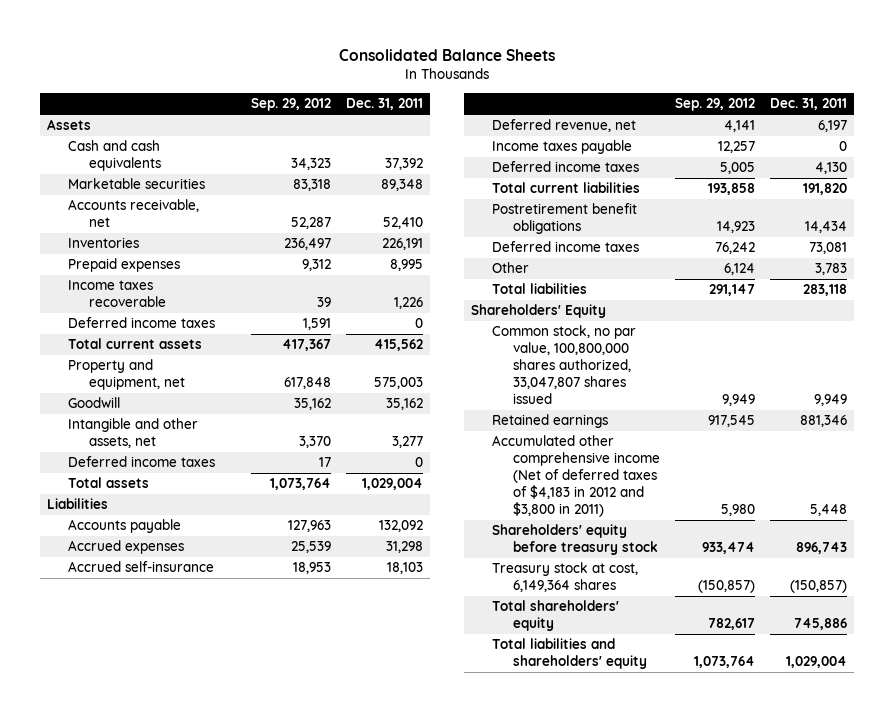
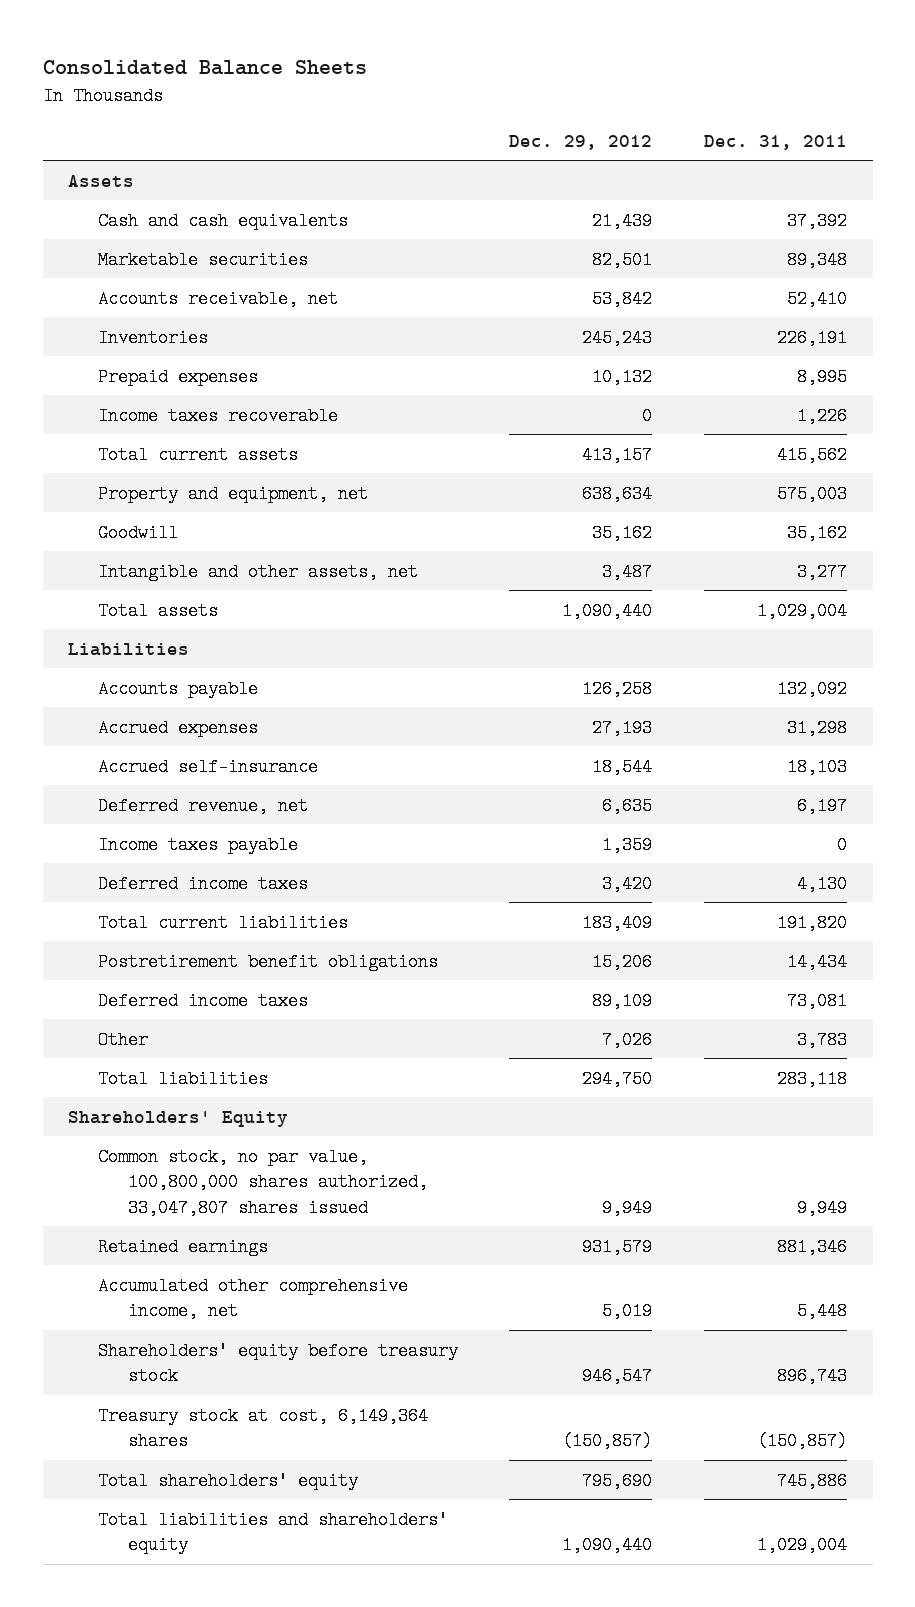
- | Sep. 29, 2012 | Dec. 31, 2011
+ | Dec. 29, 2012 | Dec. 31, 2011
- Deferred income taxes | 1,591 | 0
- Deferred income taxes | 17 | 0
- Accumulated other comprehensive income (Net of deferred taxes of $4,183 in 2012 and $3,800 in 2011) | 5,980 | 5,448
+ Accumulated other comprehensive income, net | 5,019 | 5,448

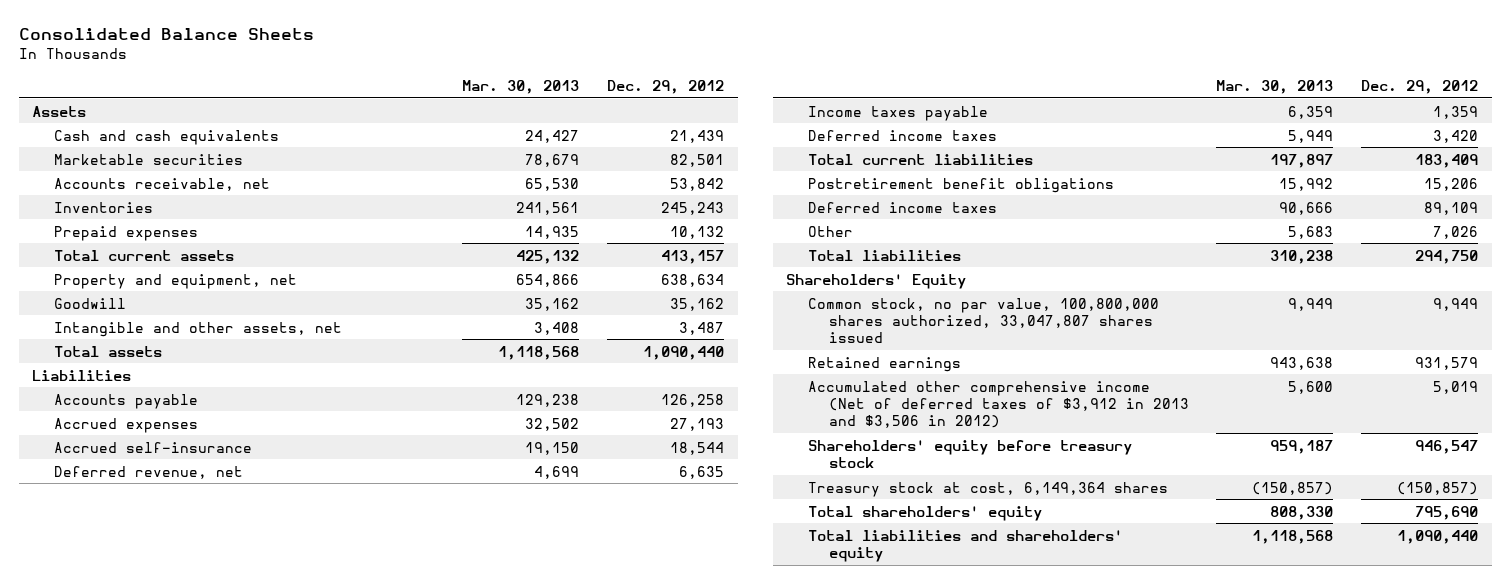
- | Dec. 29, 2012 | Dec. 31, 2011
+ | Mar. 30, 2013 | Dec. 29, 2012
- Income taxes recoverable | 0 | 1,226
- Accumulated other comprehensive income, net | 5,019 | 5,448
+ Accumulated other comprehensive income (Net of deferred taxes of $3,912 in 2013 and $3,506 in 2012) | 5,600 | 5,019

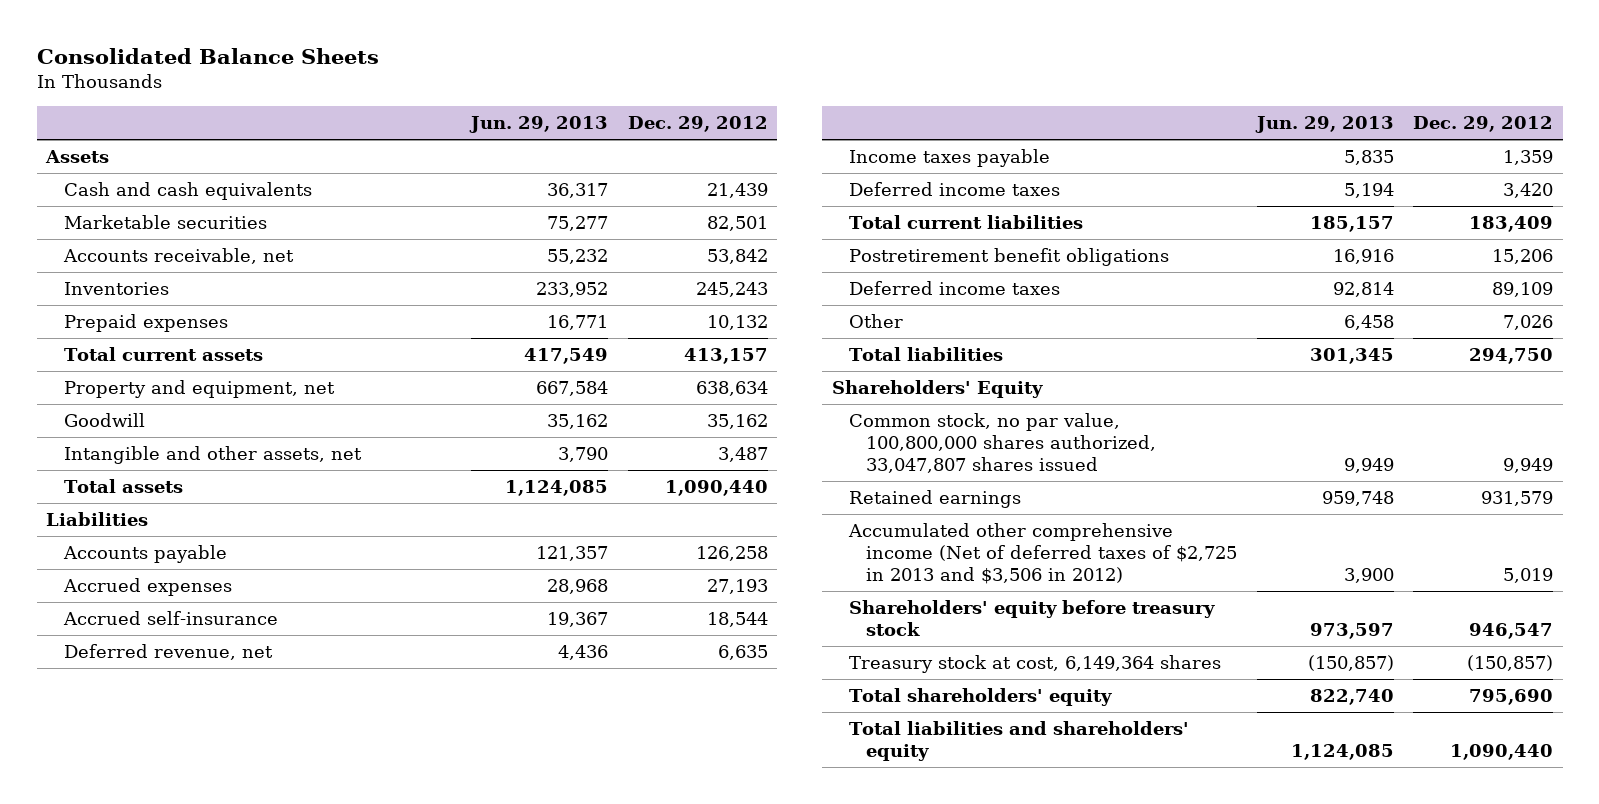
- | Mar. 30, 2013 | Dec. 29, 2012
+ | Jun. 29, 2013 | Dec. 29, 2012
- Accumulated other comprehensive income (Net of deferred taxes of $3,912 in 2013 and $3,506 in 2012) | 5,600 | 5,019
+ Accumulated other comprehensive income (Net of deferred taxes of $2,725 in 2013 and $3,506 in 2012) | 3,900 | 5,019

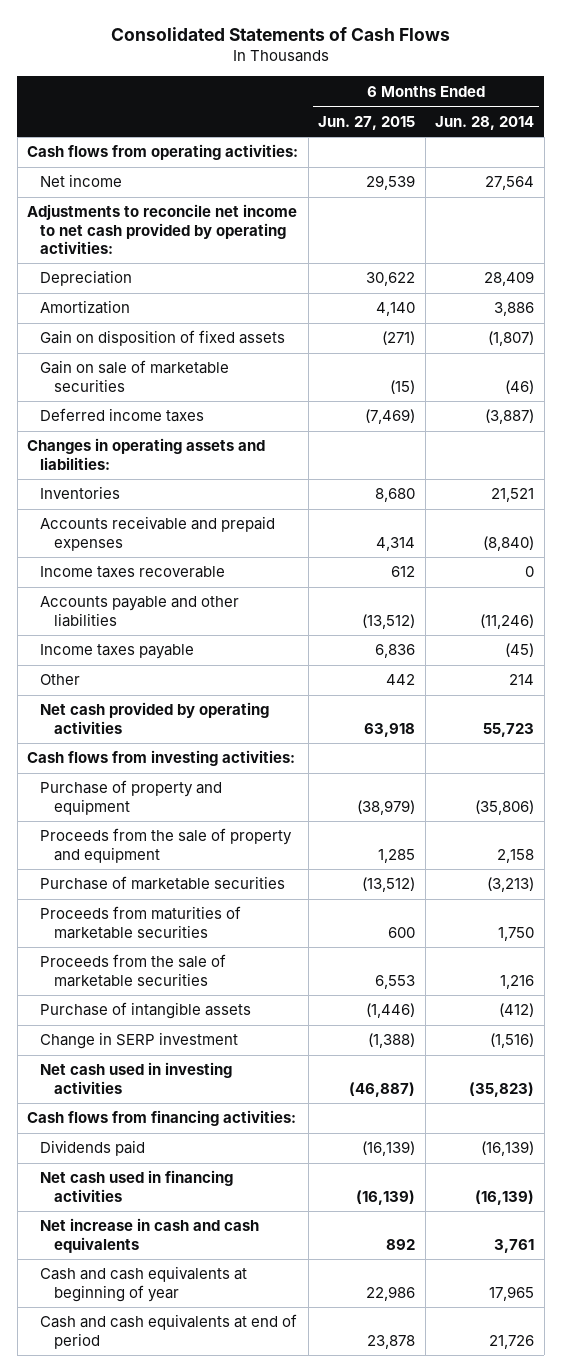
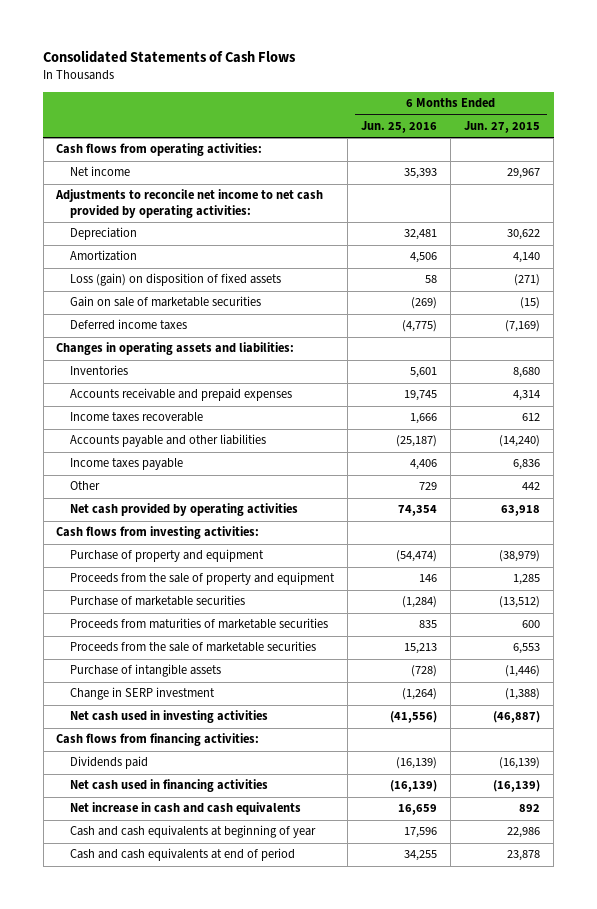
- | 6 Months Ended Jun. 27, 2015 | 6 Months Ended Jun. 28, 2014
+ | 6 Months Ended Jun. 25, 2016 | 6 Months Ended Jun. 27, 2015
- Net income | 29,539 | 27,564
+ Net income | 35,393 | 29,967
- Gain on disposition of fixed assets | (271) | (1,807)
+ Loss (gain) on disposition of fixed assets | 58 | (271)
- Deferred income taxes | (7,469) | (3,887)
+ Deferred income taxes | (4,775) | (7,169)
- Accounts payable and other liabilities | (13,512) | (11,246)
+ Accounts payable and other liabilities | (25,187) | (14,240)

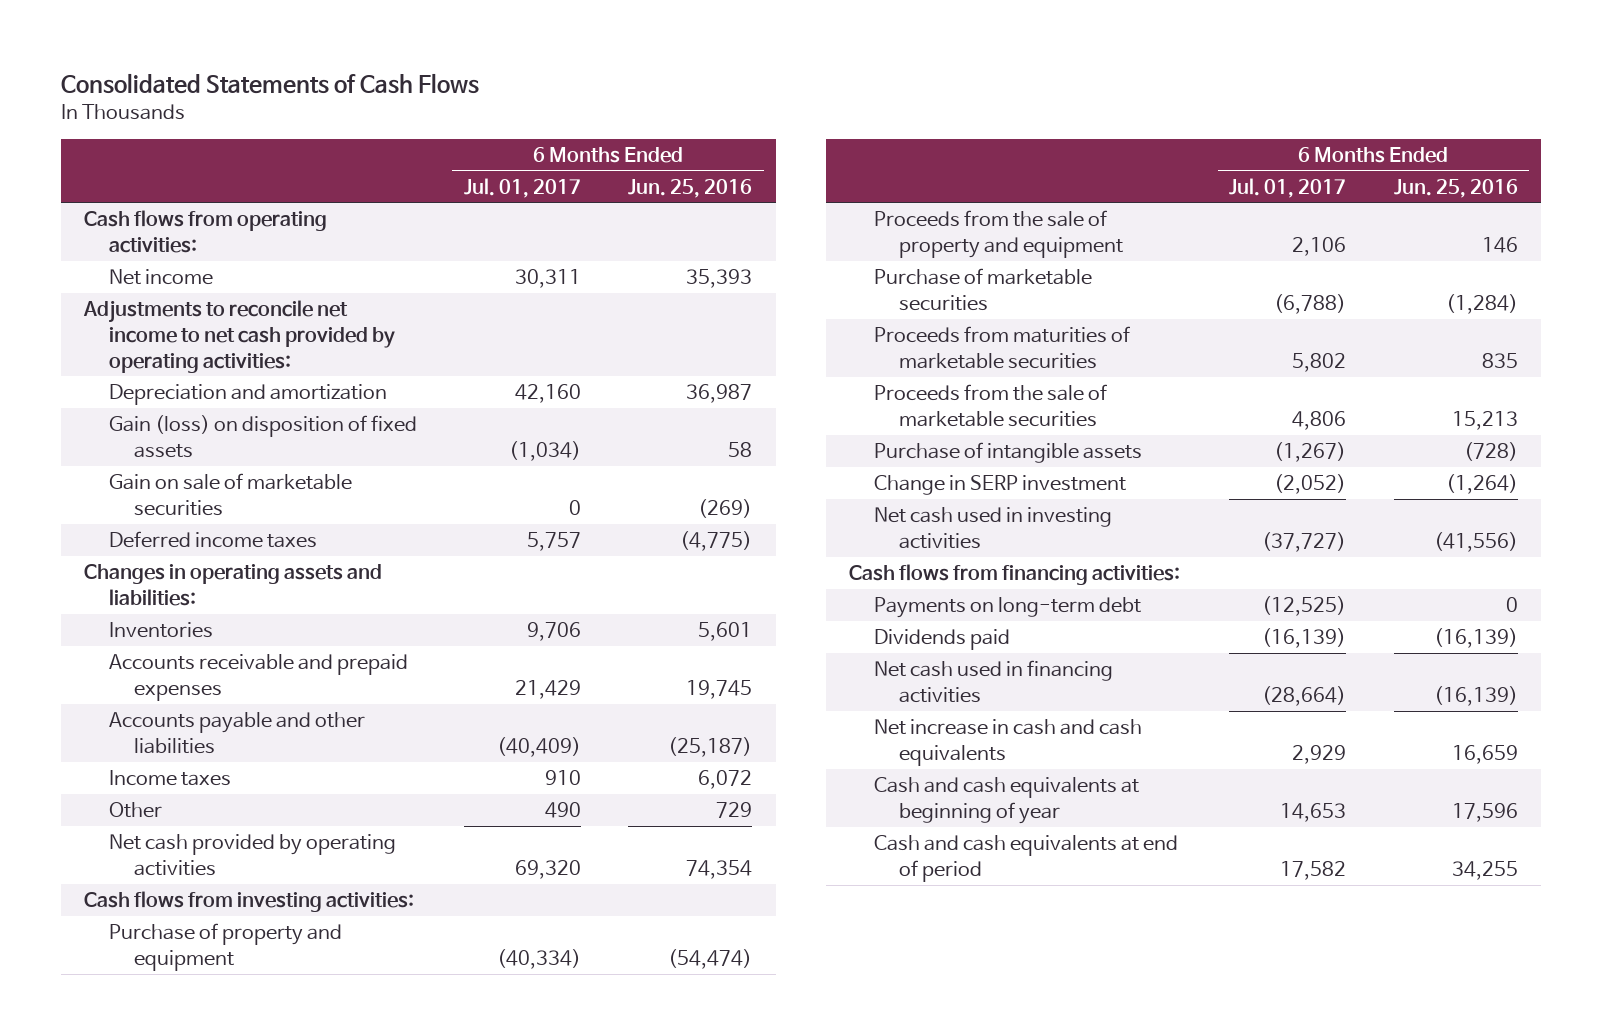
- | 6 Months Ended Jun. 25, 2016 | 6 Months Ended Jun. 27, 2015
+ | 6 Months Ended Jul. 01, 2017 | 6 Months Ended Jun. 25, 2016
- Depreciation | 32,481 | 30,622
- Amortization | 4,506 | 4,140
- Loss (gain) on disposition of fixed assets | 58 | (271)
+ Depreciation and amortization | 42,160 | 36,987
+ Gain (loss) on disposition of fixed assets | (1,034) | 58
- Income taxes recoverable | 1,666 | 612
- Income taxes payable | 4,406 | 6,836
+ Income taxes | 910 | 6,072
+ Payments on long-term debt | (12,525) | 0

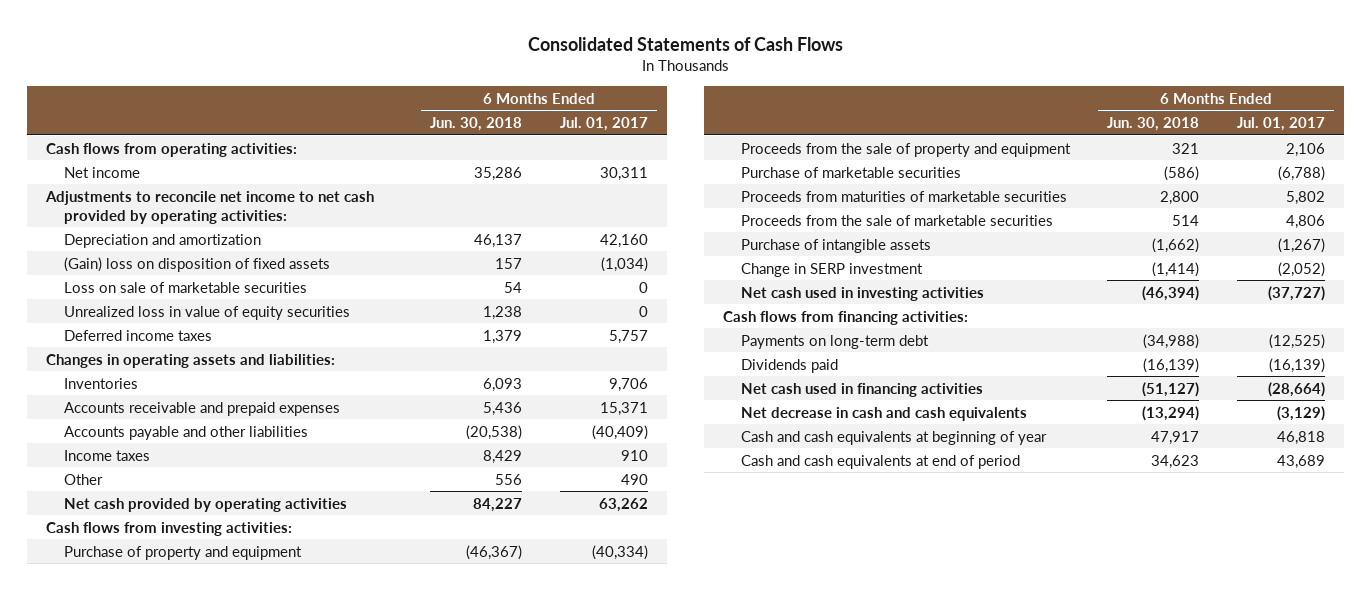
- | 6 Months Ended Jul. 01, 2017 | 6 Months Ended Jun. 25, 2016
+ | 6 Months Ended Jun. 30, 2018 | 6 Months Ended Jul. 01, 2017
- Gain (loss) on disposition of fixed assets | (1,034) | 58
- Gain on sale of marketable securities | 0 | (269)
+ (Gain) loss on disposition of fixed assets | 157 | (1,034)
+ Loss on sale of marketable securities | 54 | 0
+ Unrealized loss in value of equity securities | 1,238 | 0
- Accounts receivable and prepaid expenses | 21,429 | 19,745
+ Accounts receivable and prepaid expenses | 5,436 | 15,371
- Net cash provided by operating activities | 69,320 | 74,354
+ Net cash provided by operating activities | 84,227 | 63,262
- Net increase in cash and cash equivalents | 2,929 | 16,659
- Cash and cash equivalents at beginning of year | 14,653 | 17,596
- Cash and cash equivalents at end of period | 17,582 | 34,255
+ Net decrease in cash and cash equivalents | (13,294) | (3,129)
+ Cash and cash equivalents at beginning of year | 47,917 | 46,818
+ Cash and cash equivalents at end of period | 34,623 | 43,689

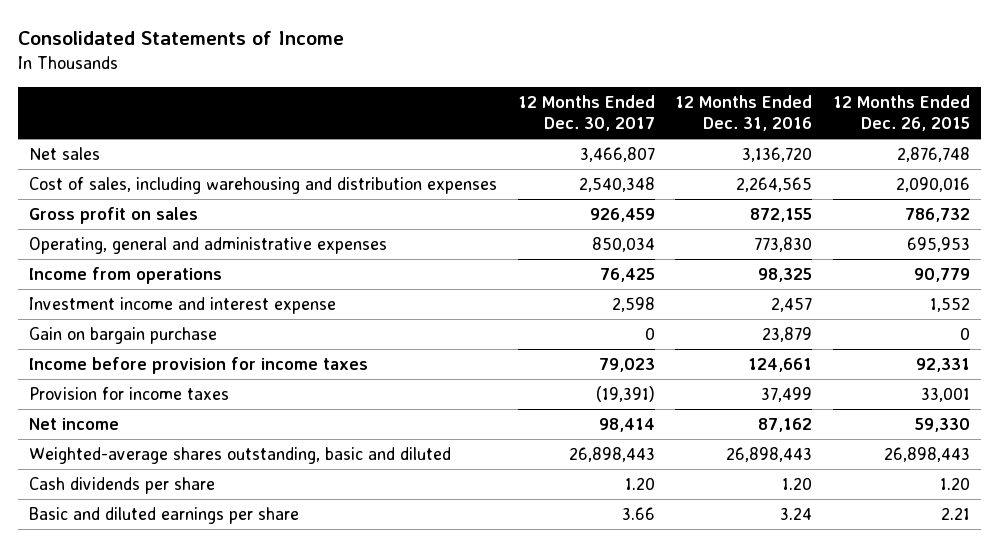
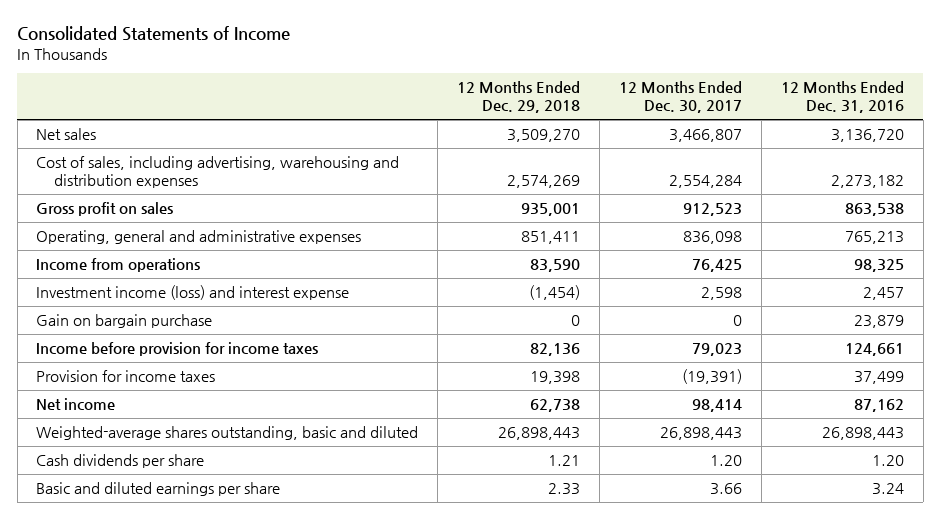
- | 12 Months Ended Dec. 30, 2017 | 12 Months Ended Dec. 31, 2016 | 12 Months Ended Dec. 26, 2015
+ | 12 Months Ended Dec. 29, 2018 | 12 Months Ended Dec. 30, 2017 | 12 Months Ended Dec. 31, 2016
- Cost of sales, including warehousing and distribution expenses | 2,540,348 | 2,264,565 | 2,090,016
- Gross profit on sales | 926,459 | 872,155 | 786,732
- Operating, general and administrative expenses | 850,034 | 773,830 | 695,953
+ Cost of sales, including advertising, warehousing and distribution expenses | 2,574,269 | 2,554,284 | 2,273,182
+ Gross profit on sales | 935,001 | 912,523 | 863,538
+ Operating, general and administrative expenses | 851,411 | 836,098 | 765,213
- Investment income and interest expense | 2,598 | 2,457 | 1,552
+ Investment income (loss) and interest expense | (1,454) | 2,598 | 2,457

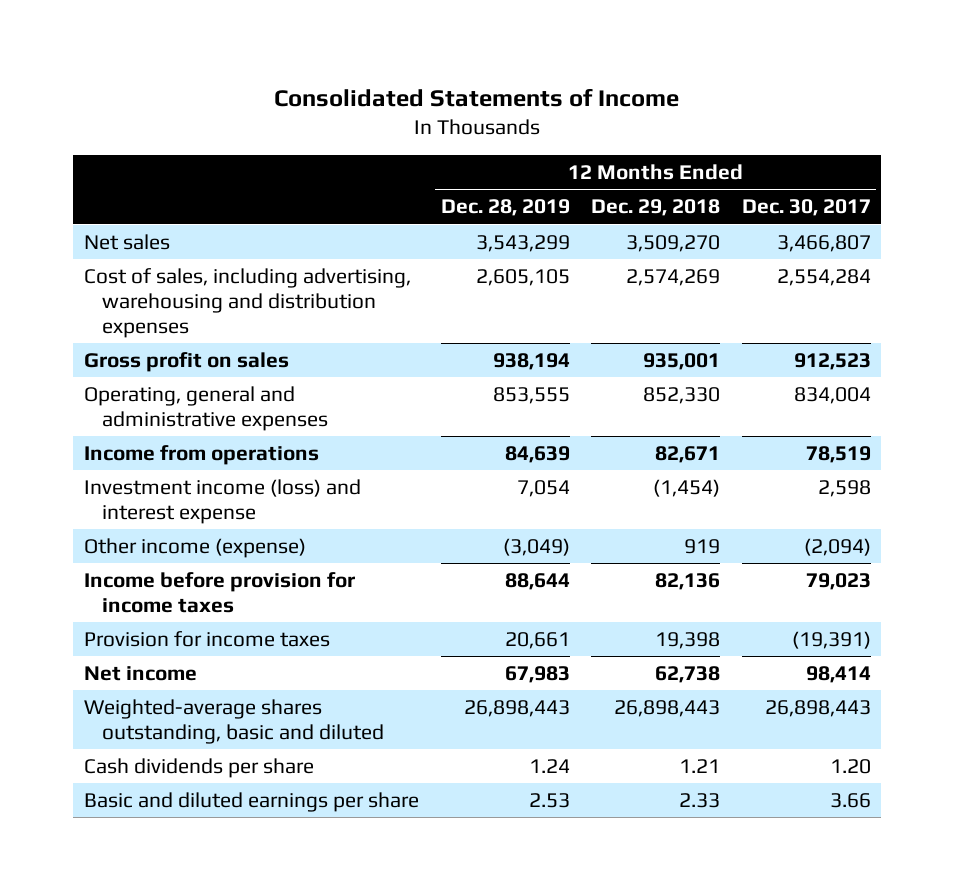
- | 12 Months Ended Dec. 29, 2018 | 12 Months Ended Dec. 30, 2017 | 12 Months Ended Dec. 31, 2016
+ | 12 Months Ended Dec. 28, 2019 | 12 Months Ended Dec. 29, 2018 | 12 Months Ended Dec. 30, 2017
- Operating, general and administrative expenses | 851,411 | 836,098 | 765,213
- Income from operations | 83,590 | 76,425 | 98,325
+ Operating, general and administrative expenses | 853,555 | 852,330 | 834,004
+ Income from operations | 84,639 | 82,671 | 78,519
- Gain on bargain purchase | 0 | 0 | 23,879
+ Other income (expense) | (3,049) | 919 | (2,094)

